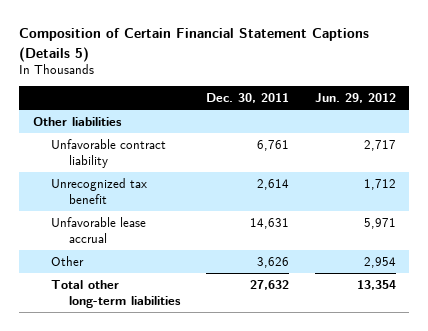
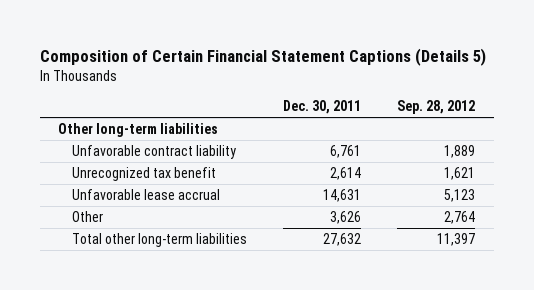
- | Dec. 30, 2011 | Jun. 29, 2012
+ | Dec. 30, 2011 | Sep. 28, 2012
- Other liabilities
+ Other long-term liabilities

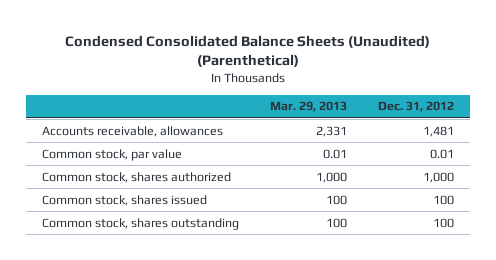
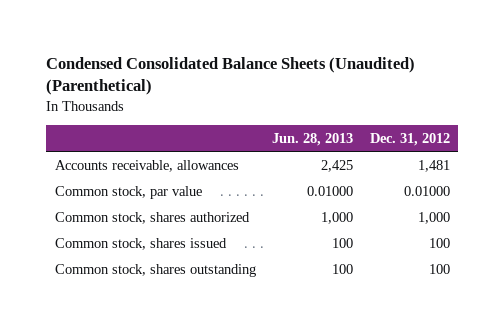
- | Mar. 29, 2013 | Dec. 31, 2012
+ | Jun. 28, 2013 | Dec. 31, 2012
- Common stock, par value | 0.01 | 0.01
+ Common stock, par value | 0.01000 | 0.01000

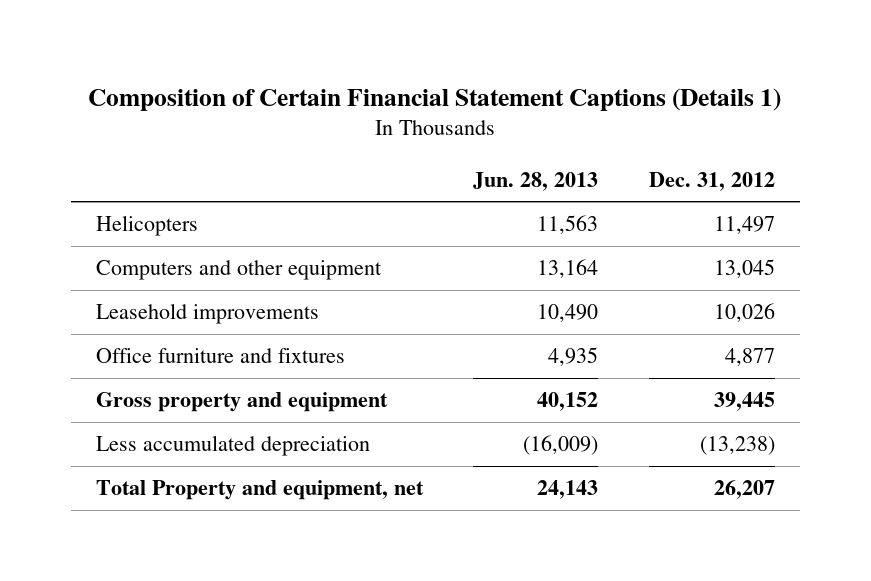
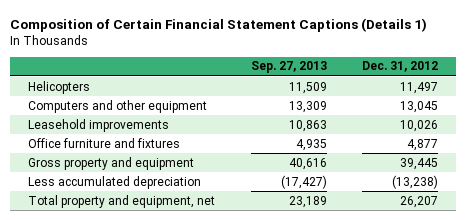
- | Jun. 28, 2013 | Dec. 31, 2012
+ | Sep. 27, 2013 | Dec. 31, 2012
- Total Property and equipment, net | 24,143 | 26,207
+ Total property and equipment, net | 23,189 | 26,207

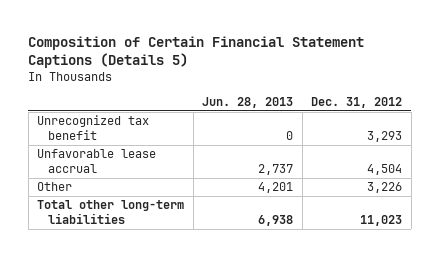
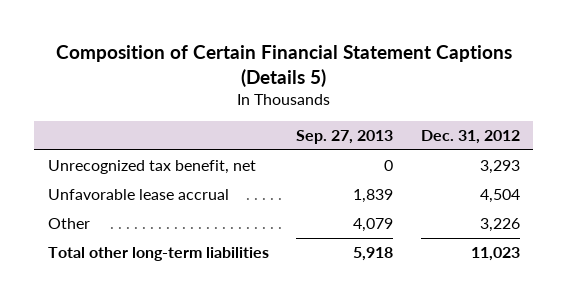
- | Jun. 28, 2013 | Dec. 31, 2012
+ | Sep. 27, 2013 | Dec. 31, 2012
- Unrecognized tax benefit | 0 | 3,293
+ Unrecognized tax benefit, net | 0 | 3,293

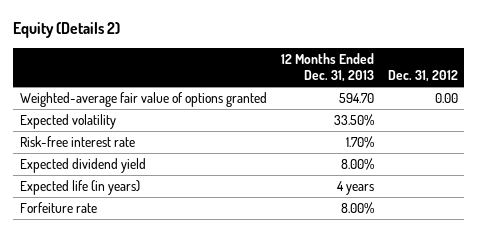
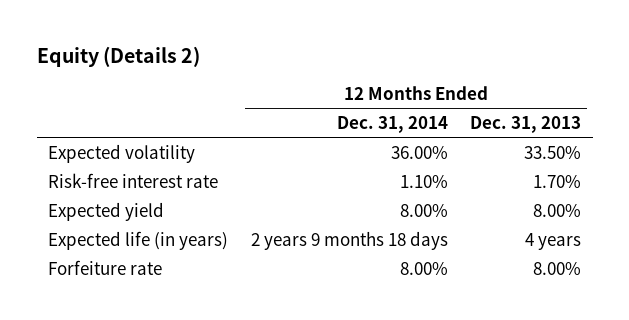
- | 12 Months Ended Dec. 31, 2013 | Dec. 31, 2012
+ | 12 Months Ended Dec. 31, 2014 | 12 Months Ended Dec. 31, 2013
- Weighted-average fair value of options granted | 594.70 | 0.00
- Expected dividend yield | 8.00% |
+ Expected yield | 8.00% | 8.00%

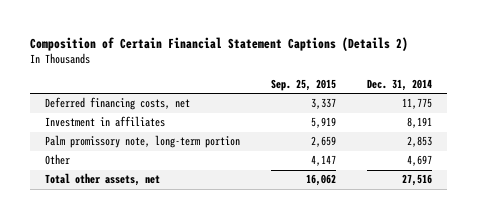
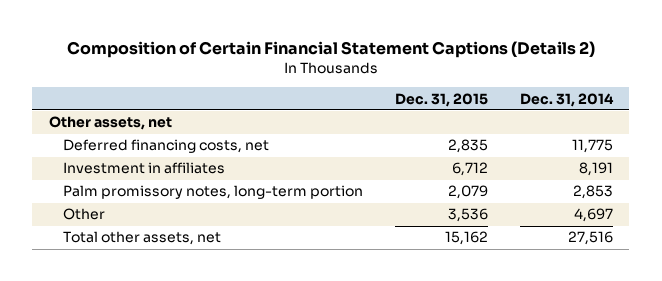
- | Sep. 25, 2015 | Dec. 31, 2014
+ | Dec. 31, 2015 | Dec. 31, 2014
+ Other assets, net
- Palm promissory note, long-term portion | 2,659 | 2,853
+ Palm promissory notes, long-term portion | 2,079 | 2,853

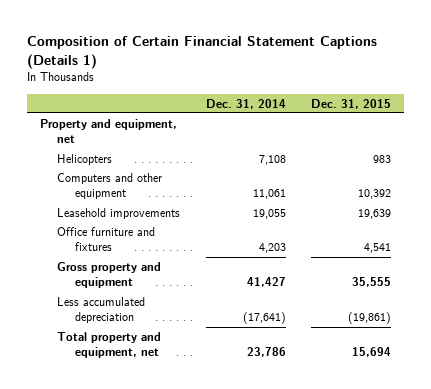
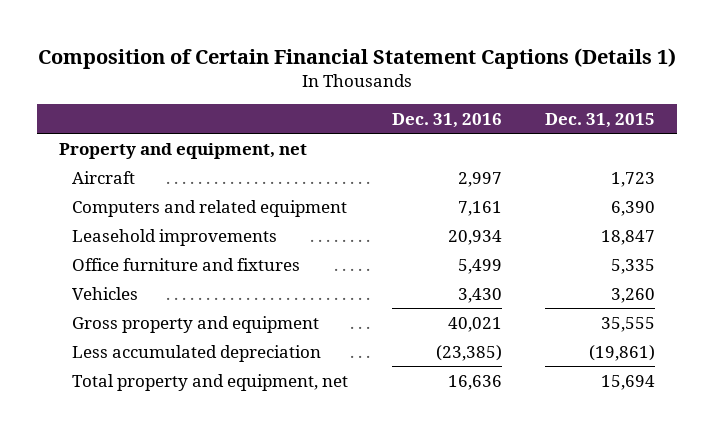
- | Dec. 31, 2014 | Dec. 31, 2015
+ | Dec. 31, 2016 | Dec. 31, 2015
- Helicopters | 7,108 | 983
- Computers and other equipment | 11,061 | 10,392
- Leasehold improvements | 19,055 | 19,639
- Office furniture and fixtures | 4,203 | 4,541
+ Aircraft | 2,997 | 1,723
+ Computers and related equipment | 7,161 | 6,390
+ Leasehold improvements | 20,934 | 18,847
+ Office furniture and fixtures | 5,499 | 5,335
+ Vehicles | 3,430 | 3,260

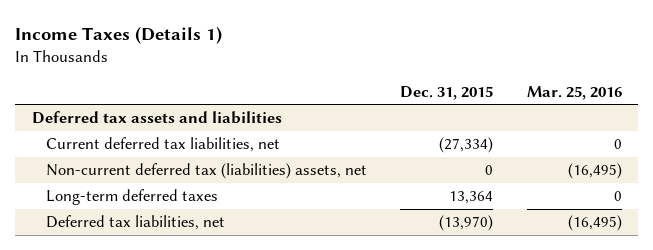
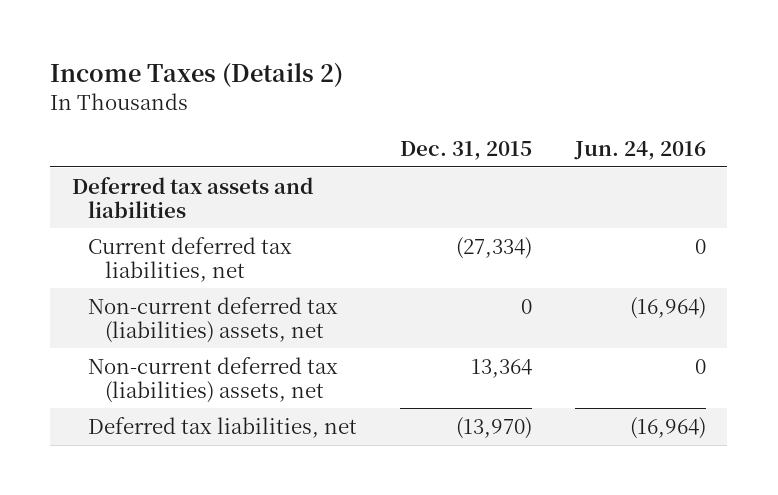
- Income Taxes (Details 1)
+ Income Taxes (Details 2)
- | Dec. 31, 2015 | Mar. 25, 2016
+ | Dec. 31, 2015 | Jun. 24, 2016
- Long-term deferred taxes | 13,364 | 0
+ Non-current deferred tax (liabilities) assets, net | 13,364 | 0

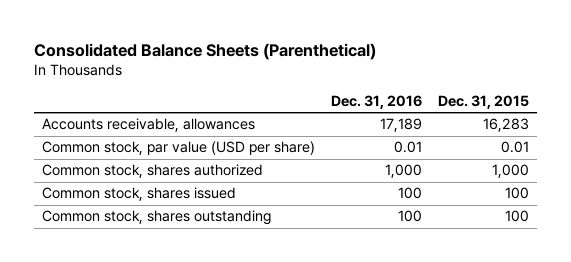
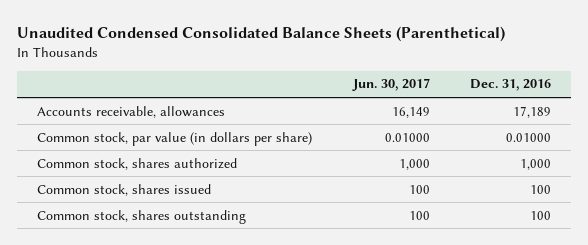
- Consolidated Balance Sheets (Parenthetical)
+ Unaudited Condensed Consolidated Balance Sheets (Parenthetical)
- | Dec. 31, 2016 | Dec. 31, 2015
+ | Jun. 30, 2017 | Dec. 31, 2016
- Common stock, par value (USD per share) | 0.01 | 0.01
+ Common stock, par value (in dollars per share) | 0.01000 | 0.01000

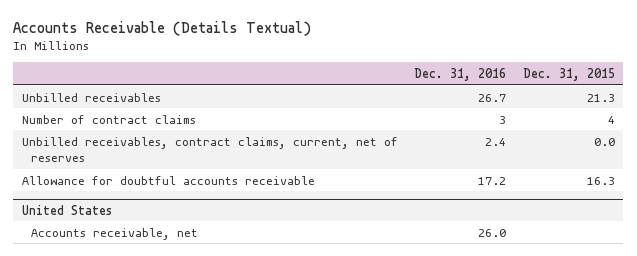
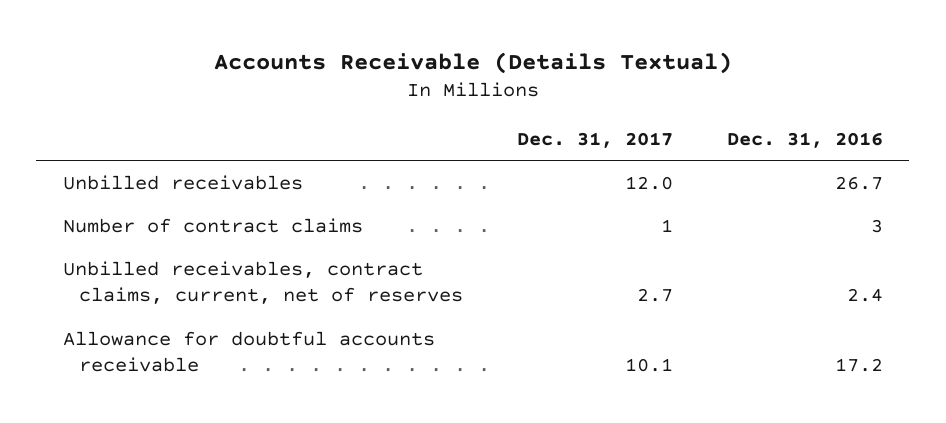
- | Dec. 31, 2016 | Dec. 31, 2015
+ | Dec. 31, 2017 | Dec. 31, 2016
- United States
- Accounts receivable, net | 26.0 |

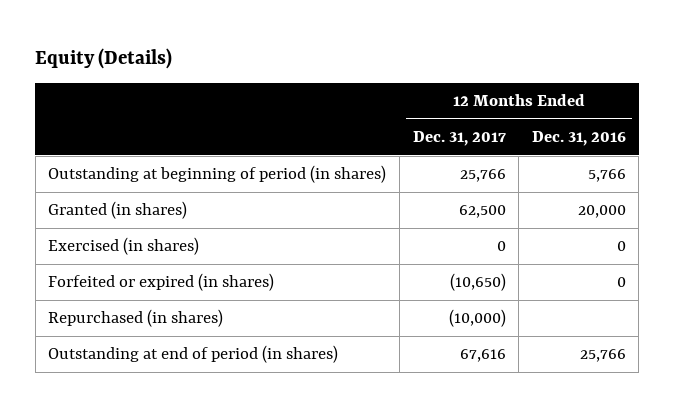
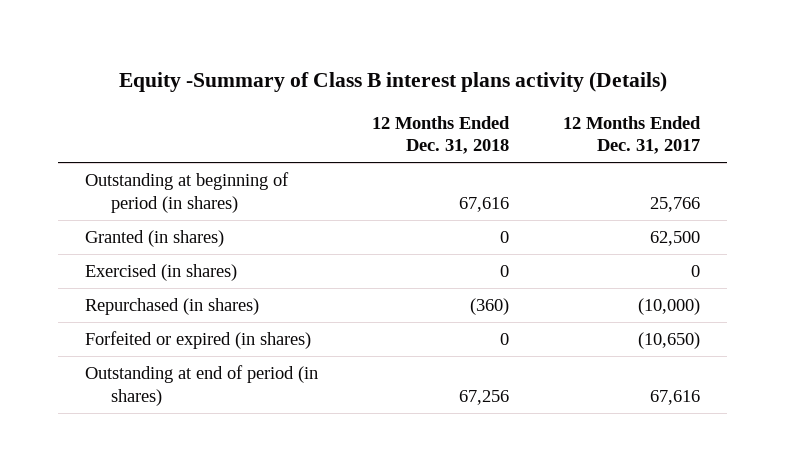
- Equity (Details)
+ Equity -Summary of Class B interest plans activity (Details)
- | 12 Months Ended Dec. 31, 2017 | 12 Months Ended Dec. 31, 2016
+ | 12 Months Ended Dec. 31, 2018 | 12 Months Ended Dec. 31, 2017
moved down: Forfeited or expired (in shares) | 0 | (10,650)

